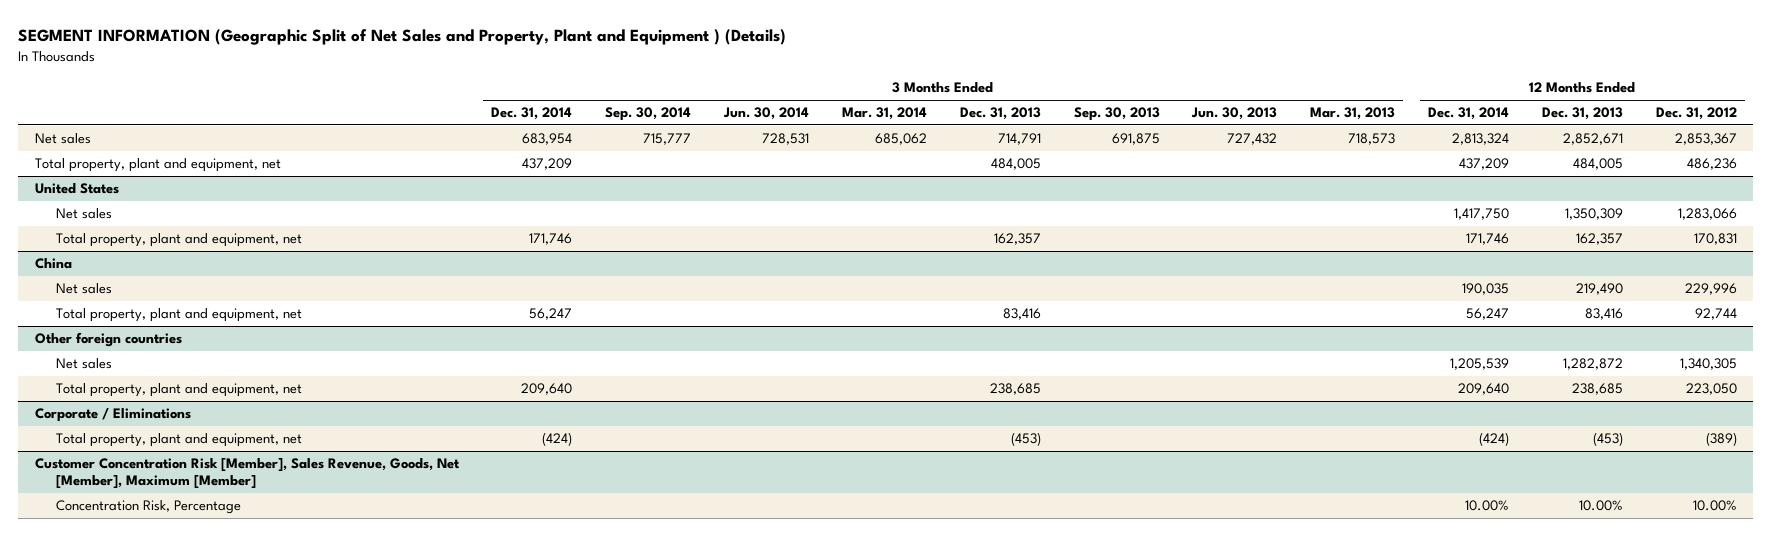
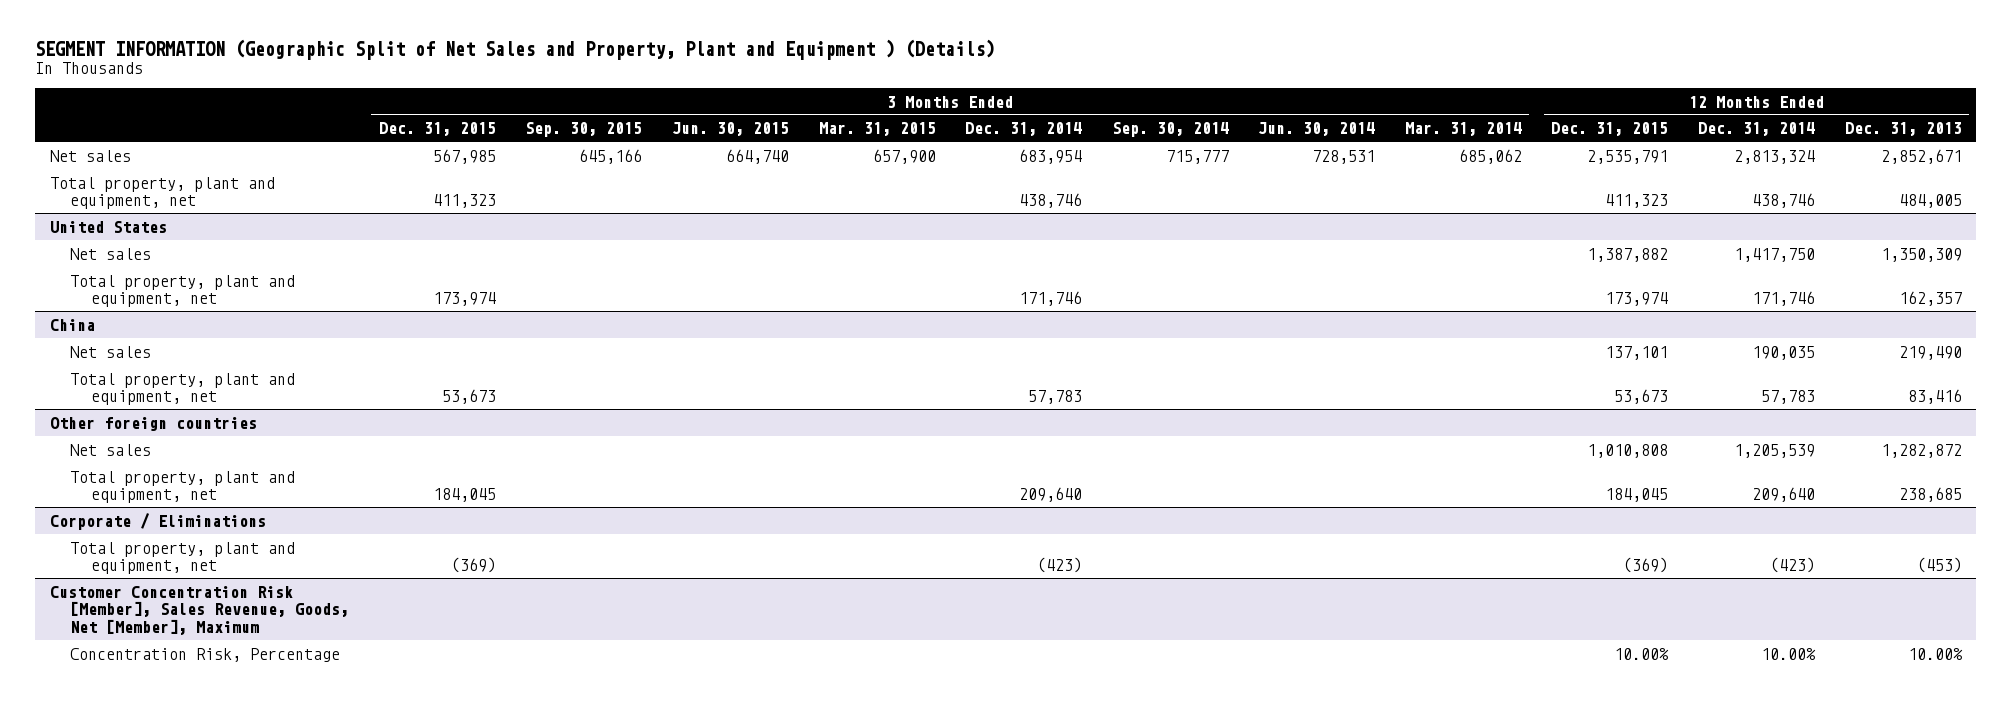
- | 3 Months Ended Dec. 31, 2014 | 3 Months Ended Sep. 30, 2014 | 3 Months Ended Jun. 30, 2014 | 3 Months Ended Mar. 31, 2014 | 3 Months Ended Dec. 31, 2013 | 3 Months Ended Sep. 30, 2013 | 3 Months Ended Jun. 30, 2013 | 3 Months Ended Mar. 31, 2013 | 12 Months Ended Dec. 31, 2014 | 12 Months Ended Dec. 31, 2013 | 12 Months Ended Dec. 31, 2012
+ | 3 Months Ended Dec. 31, 2015 | 3 Months Ended Sep. 30, 2015 | 3 Months Ended Jun. 30, 2015 | 3 Months Ended Mar. 31, 2015 | 3 Months Ended Dec. 31, 2014 | 3 Months Ended Sep. 30, 2014 | 3 Months Ended Jun. 30, 2014 | 3 Months Ended Mar. 31, 2014 | 12 Months Ended Dec. 31, 2015 | 12 Months Ended Dec. 31, 2014 | 12 Months Ended Dec. 31, 2013
- Total property, plant and equipment, net | 437,209 | | | | 484,005 | | | | 437,209 | 484,005 | 486,236
+ Total property, plant and equipment, net | 411,323 | | | | 438,746 | | | | 411,323 | 438,746 | 484,005
@ China
- Total property, plant and equipment, net | 56,247 | | | | 83,416 | | | | 56,247 | 83,416 | 92,744
+ Total property, plant and equipment, net | 53,673 | | | | 57,783 | | | | 53,673 | 57,783 | 83,416
@ Corporate / Eliminations
- Total property, plant and equipment, net | (424) | | | | (453) | | | | (424) | (453) | (389)
- Customer Concentration Risk [Member], Sales Revenue, Goods, Net [Member], Maximum [Member]
@ Corporate / Eliminations
+ Total property, plant and equipment, net | (369) | | | | (423) | | | | (369) | (423) | (453)
+ Customer Concentration Risk [Member], Sales Revenue, Goods, Net [Member], Maximum

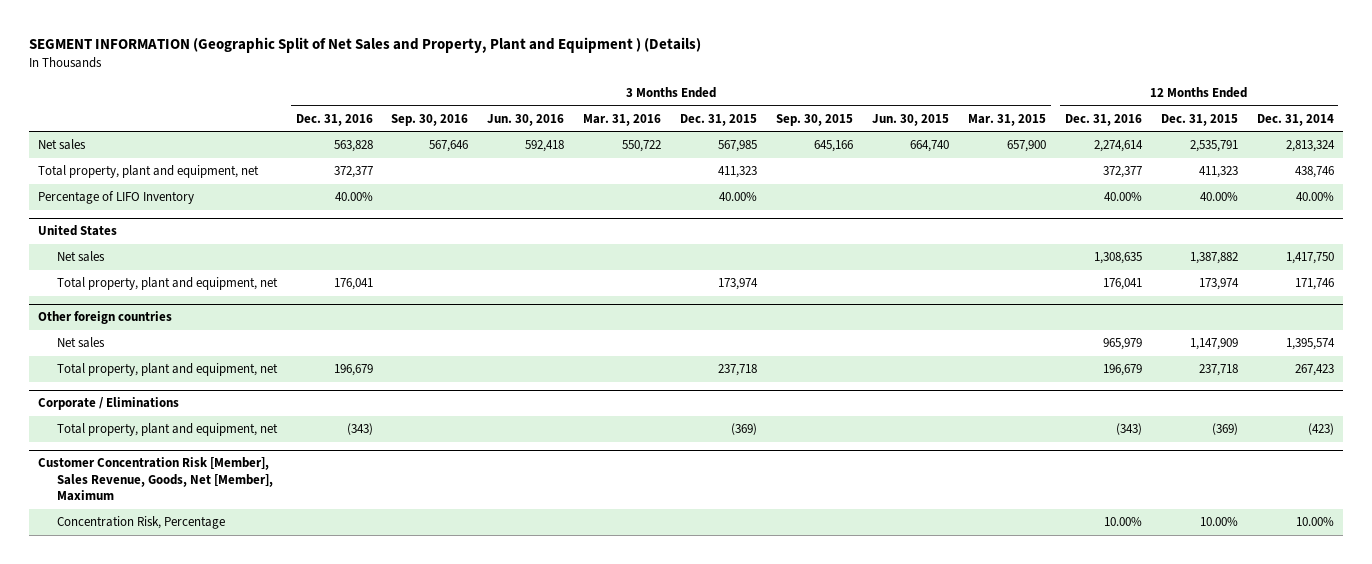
- | 3 Months Ended Dec. 31, 2015 | 3 Months Ended Sep. 30, 2015 | 3 Months Ended Jun. 30, 2015 | 3 Months Ended Mar. 31, 2015 | 3 Months Ended Dec. 31, 2014 | 3 Months Ended Sep. 30, 2014 | 3 Months Ended Jun. 30, 2014 | 3 Months Ended Mar. 31, 2014 | 12 Months Ended Dec. 31, 2015 | 12 Months Ended Dec. 31, 2014 | 12 Months Ended Dec. 31, 2013
+ | 3 Months Ended Dec. 31, 2016 | 3 Months Ended Sep. 30, 2016 | 3 Months Ended Jun. 30, 2016 | 3 Months Ended Mar. 31, 2016 | 3 Months Ended Dec. 31, 2015 | 3 Months Ended Sep. 30, 2015 | 3 Months Ended Jun. 30, 2015 | 3 Months Ended Mar. 31, 2015 | 12 Months Ended Dec. 31, 2016 | 12 Months Ended Dec. 31, 2015 | 12 Months Ended Dec. 31, 2014
+ Percentage of LIFO Inventory | 40.00% | | | | 40.00% | | | | 40.00% | 40.00% | 40.00%
- China
- Net sales | | | | | | | | | 137,101 | 190,035 | 219,490
- Total property, plant and equipment, net | 53,673 | | | | 57,783 | | | | 53,673 | 57,783 | 83,416
@ Other foreign countries
- Net sales | | | | | | | | | 1,010,808 | 1,205,539 | 1,282,872
- Total property, plant and equipment, net | 184,045 | | | | 209,640 | | | | 184,045 | 209,640 | 238,685
+ Net sales | | | | | | | | | 965,979 | 1,147,909 | 1,395,574
+ Total property, plant and equipment, net | 196,679 | | | | 237,718 | | | | 196,679 | 237,718 | 267,423

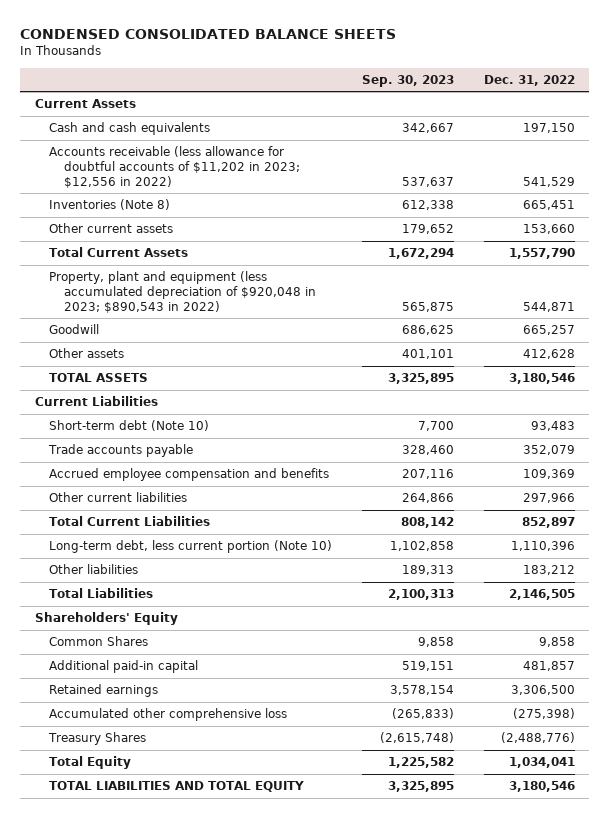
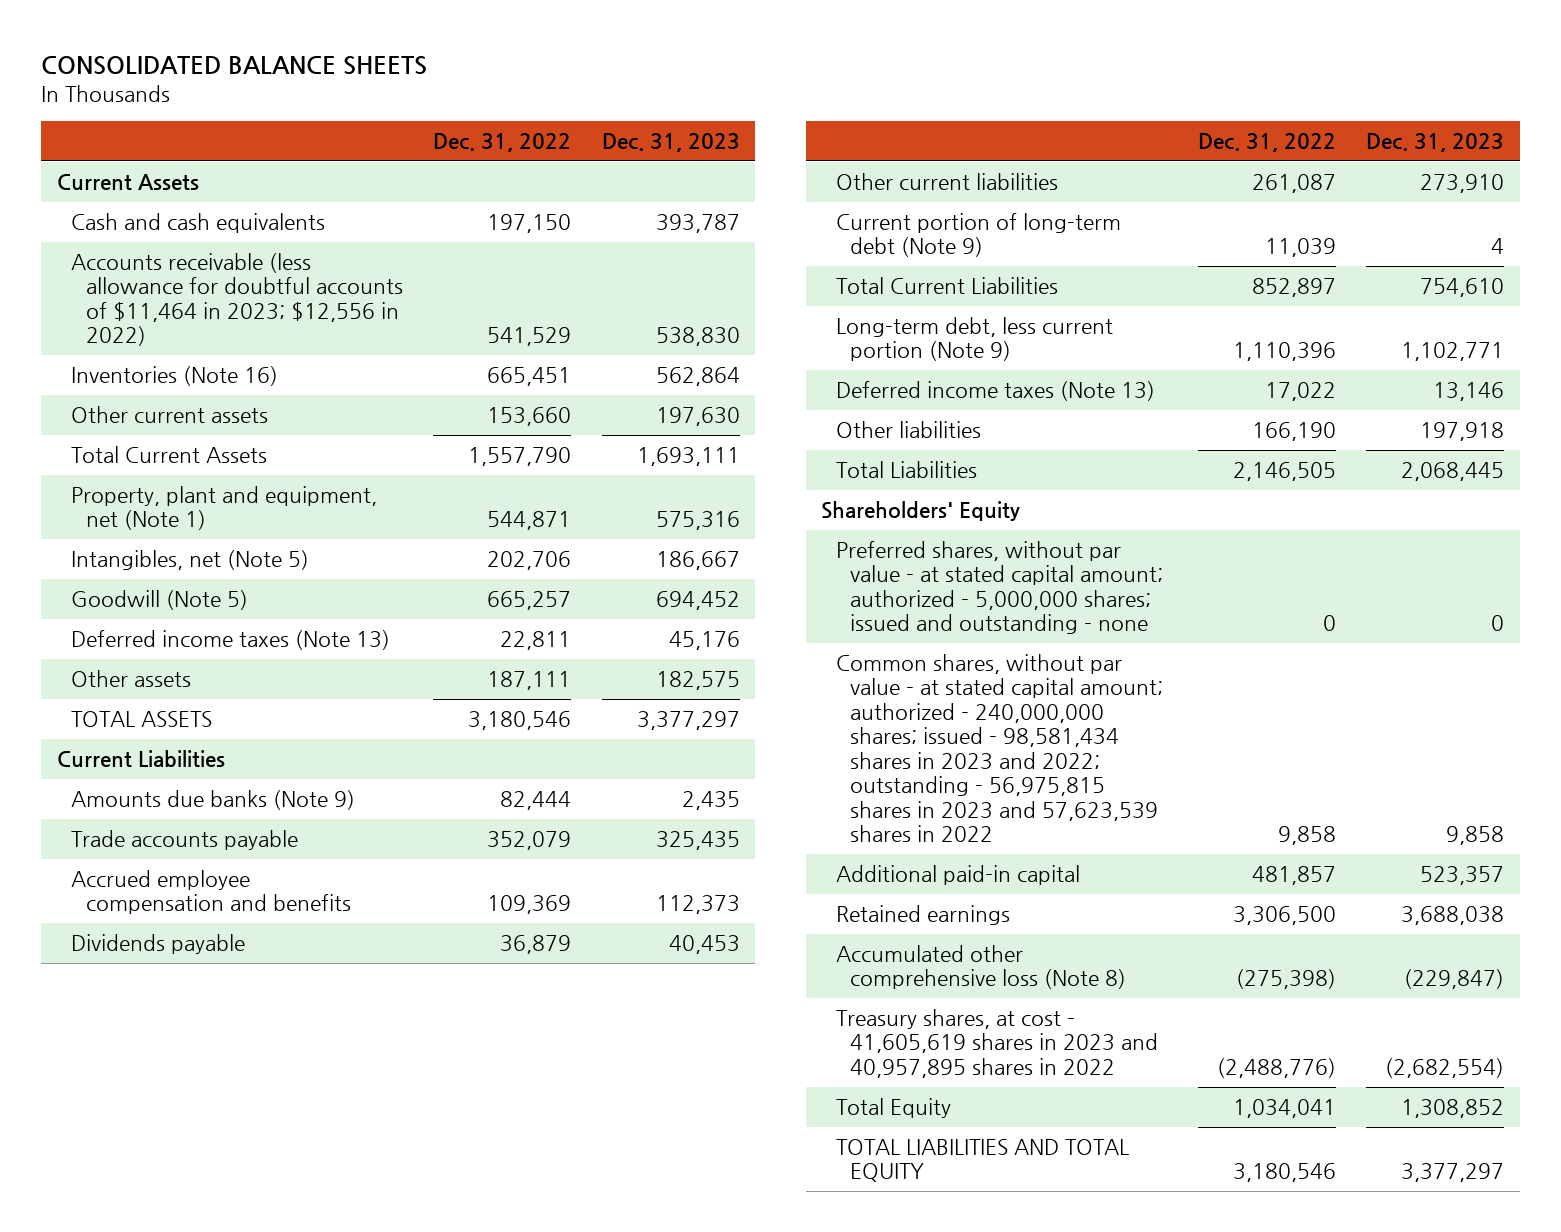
- CONDENSED CONSOLIDATED BALANCE SHEETS
+ CONSOLIDATED BALANCE SHEETS
- | Sep. 30, 2023 | Dec. 31, 2022
+ | Dec. 31, 2022 | Dec. 31, 2023
- Accounts receivable (less allowance for doubtful accounts of $11,202 in 2023; $12,556 in 2022) | 537,637 | 541,529
- Inventories (Note 8) | 612,338 | 665,451
+ Accounts receivable (less allowance for doubtful accounts of $11,464 in 2023; $12,556 in 2022) | 541,529 | 538,830
+ Inventories (Note 16) | 665,451 | 562,864
- Property, plant and equipment (less accumulated depreciation of $920,048 in 2023; $890,543 in 2022) | 565,875 | 544,871
- Goodwill | 686,625 | 665,257
- Other assets | 401,101 | 412,628
+ Property, plant and equipment, net (Note 1) | 544,871 | 575,316
+ Intangibles, net (Note 5) | 202,706 | 186,667
+ Goodwill (Note 5) | 665,257 | 694,452
+ Deferred income taxes (Note 13) | 22,811 | 45,176
+ Other assets | 187,111 | 182,575
- Short-term debt (Note 10) | 7,700 | 93,483
+ Amounts due banks (Note 9) | 82,444 | 2,435
- Other current liabilities | 264,866 | 297,966
+ Dividends payable | 36,879 | 40,453
+ Other current liabilities | 261,087 | 273,910
+ Current portion of long-term debt (Note 9) | 11,039 | 4
- Long-term debt, less current portion (Note 10) | 1,102,858 | 1,110,396
- Other liabilities | 189,313 | 183,212
+ Long-term debt, less current portion (Note 9) | 1,110,396 | 1,102,771
+ Deferred income taxes (Note 13) | 17,022 | 13,146
+ Other liabilities | 166,190 | 197,918
- Common Shares | 9,858 | 9,858
+ Preferred shares, without par value - at stated capital amount; authorized - 5,000,000 shares; issued and outstanding - none | 0 | 0
+ Common shares, without par value - at stated capital amount; authorized - 240,000,000 shares; issued - 98,581,434 shares in 2023 and 2022; outstanding - 56,975,815 shares in 2023 and 57,623,539 shares in 2022 | 9,858 | 9,858
- Accumulated other comprehensive loss | (265,833) | (275,398)
- Treasury Shares | (2,615,748) | (2,488,776)
+ Accumulated other comprehensive loss (Note 8) | (275,398) | (229,847)
+ Treasury shares, at cost - 41,605,619 shares in 2023 and 40,957,895 shares in 2022 | (2,488,776) | (2,682,554)

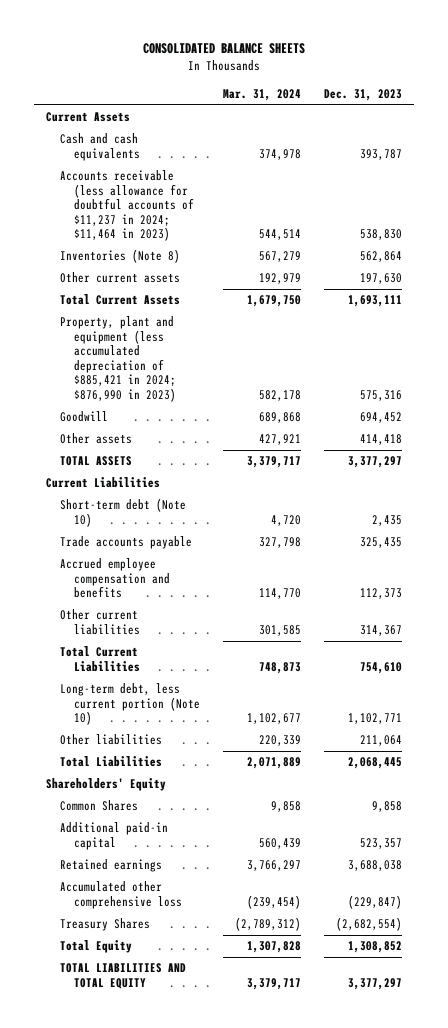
- | Dec. 31, 2022 | Dec. 31, 2023
+ | Mar. 31, 2024 | Dec. 31, 2023
- Accounts receivable (less allowance for doubtful accounts of $11,464 in 2023; $12,556 in 2022) | 541,529 | 538,830
- Inventories (Note 16) | 665,451 | 562,864
+ Accounts receivable (less allowance for doubtful accounts of $11,237 in 2024; $11,464 in 2023) | 544,514 | 538,830
+ Inventories (Note 8) | 567,279 | 562,864
- Property, plant and equipment, net (Note 1) | 544,871 | 575,316
- Intangibles, net (Note 5) | 202,706 | 186,667
- Goodwill (Note 5) | 665,257 | 694,452
- Deferred income taxes (Note 13) | 22,811 | 45,176
- Other assets | 187,111 | 182,575
+ Property, plant and equipment (less accumulated depreciation of $885,421 in 2024; $876,990 in 2023) | 582,178 | 575,316
+ Goodwill | 689,868 | 694,452
+ Other assets | 427,921 | 414,418
- Amounts due banks (Note 9) | 82,444 | 2,435
+ Short-term debt (Note 10) | 4,720 | 2,435
- Dividends payable | 36,879 | 40,453
- Other current liabilities | 261,087 | 273,910
- Current portion of long-term debt (Note 9) | 11,039 | 4
+ Other current liabilities | 301,585 | 314,367
- Long-term debt, less current portion (Note 9) | 1,110,396 | 1,102,771
- Deferred income taxes (Note 13) | 17,022 | 13,146
- Other liabilities | 166,190 | 197,918
+ Long-term debt, less current portion (Note 10) | 1,102,677 | 1,102,771
+ Other liabilities | 220,339 | 211,064
- Preferred shares, without par value - at stated capital amount; authorized - 5,000,000 shares; issued and outstanding - none | 0 | 0
- Common shares, without par value - at stated capital amount; authorized - 240,000,000 shares; issued - 98,581,434 shares in 2023 and 2022; outstanding - 56,975,815 shares in 2023 and 57,623,539 shares in 2022 | 9,858 | 9,858
+ Common Shares | 9,858 | 9,858
- Accumulated other comprehensive loss (Note 8) | (275,398) | (229,847)
- Treasury shares, at cost - 41,605,619 shares in 2023 and 40,957,895 shares in 2022 | (2,488,776) | (2,682,554)
+ Accumulated other comprehensive loss | (239,454) | (229,847)
+ Treasury Shares | (2,789,312) | (2,682,554)

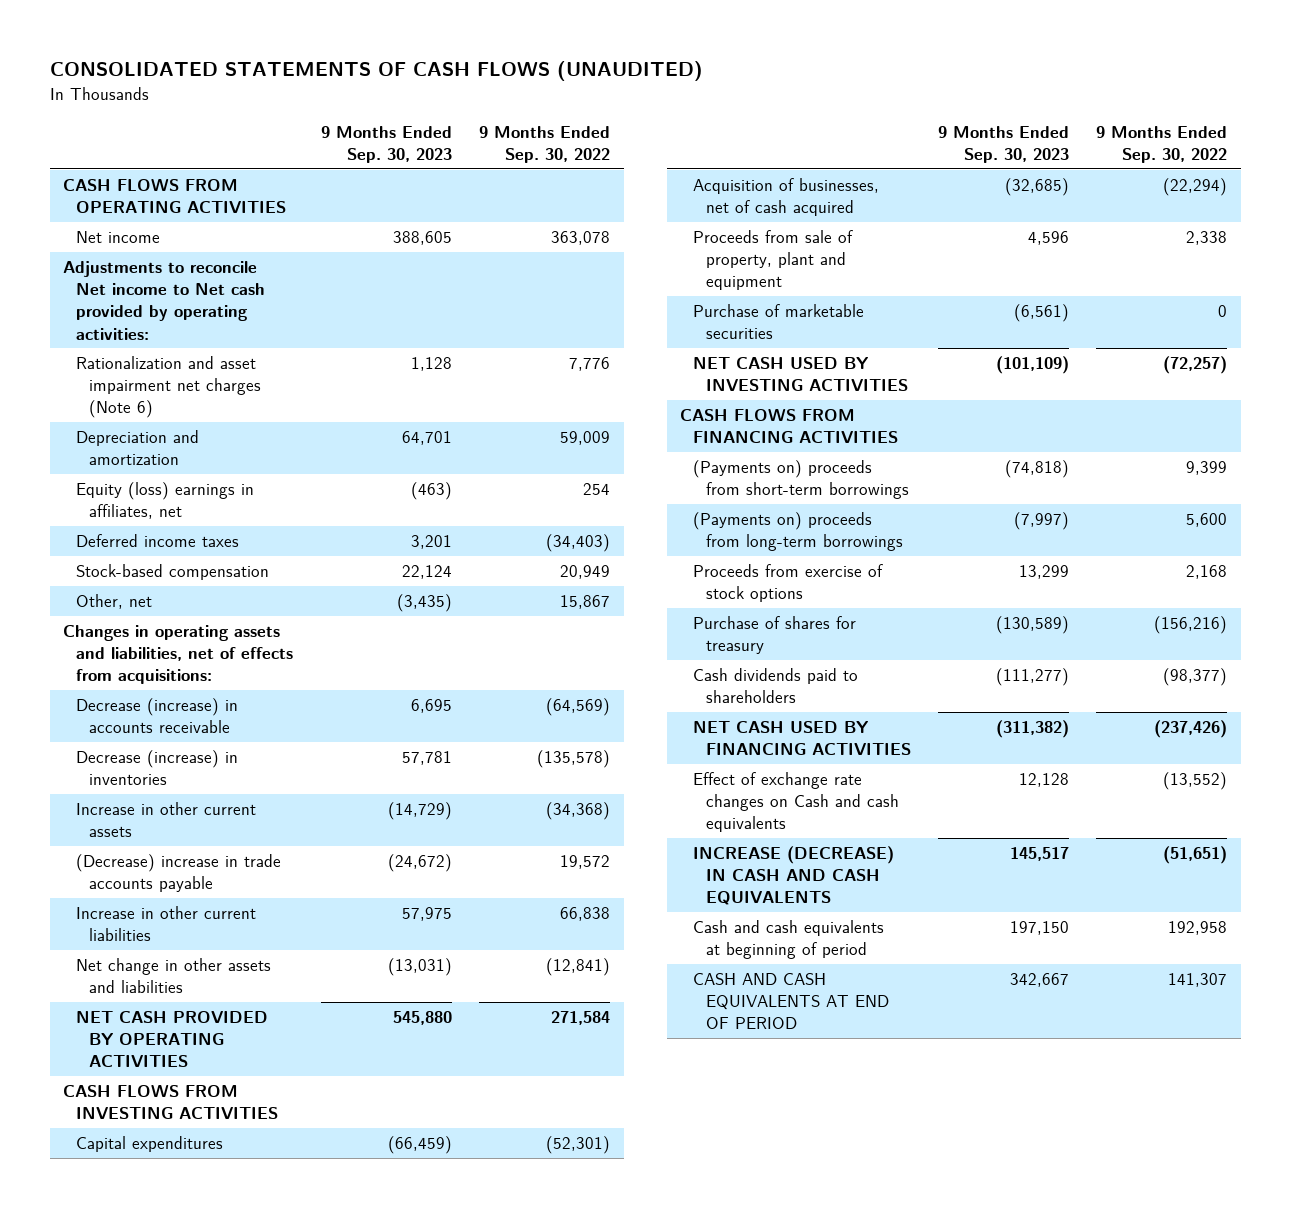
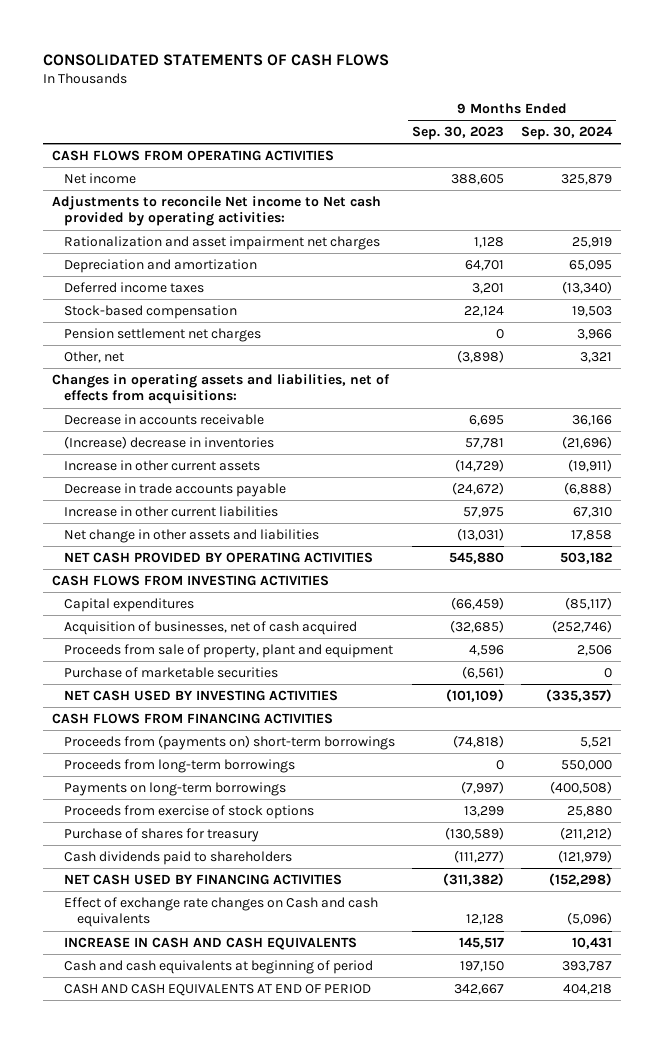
- CONSOLIDATED STATEMENTS OF CASH FLOWS (UNAUDITED)
+ CONSOLIDATED STATEMENTS OF CASH FLOWS
- | 9 Months Ended Sep. 30, 2023 | 9 Months Ended Sep. 30, 2022
+ | 9 Months Ended Sep. 30, 2023 | 9 Months Ended Sep. 30, 2024
- Rationalization and asset impairment net charges (Note 6) | 1,128 | 7,776
+ Rationalization and asset impairment net charges | 1,128 | 25,919
- Equity (loss) earnings in affiliates, net | (463) | 254
- Other, net | (3,435) | 15,867
+ Pension settlement net charges | 0 | 3,966
+ Other, net | (3,898) | 3,321
- Decrease (increase) in accounts receivable | 6,695 | (64,569)
- Decrease (increase) in inventories | 57,781 | (135,578)
+ Decrease in accounts receivable | 6,695 | 36,166
+ (Increase) decrease in inventories | 57,781 | (21,696)
- (Decrease) increase in trade accounts payable | (24,672) | 19,572
+ Decrease in trade accounts payable | (24,672) | (6,888)
- (Payments on) proceeds from short-term borrowings | (74,818) | 9,399
- (Payments on) proceeds from long-term borrowings | (7,997) | 5,600
+ Proceeds from (payments on) short-term borrowings | (74,818) | 5,521
+ Proceeds from long-term borrowings | 0 | 550,000
+ Payments on long-term borrowings | (7,997) | (400,508)
- INCREASE (DECREASE) IN CASH AND CASH EQUIVALENTS | 145,517 | (51,651)
+ INCREASE IN CASH AND CASH EQUIVALENTS | 145,517 | 10,431

